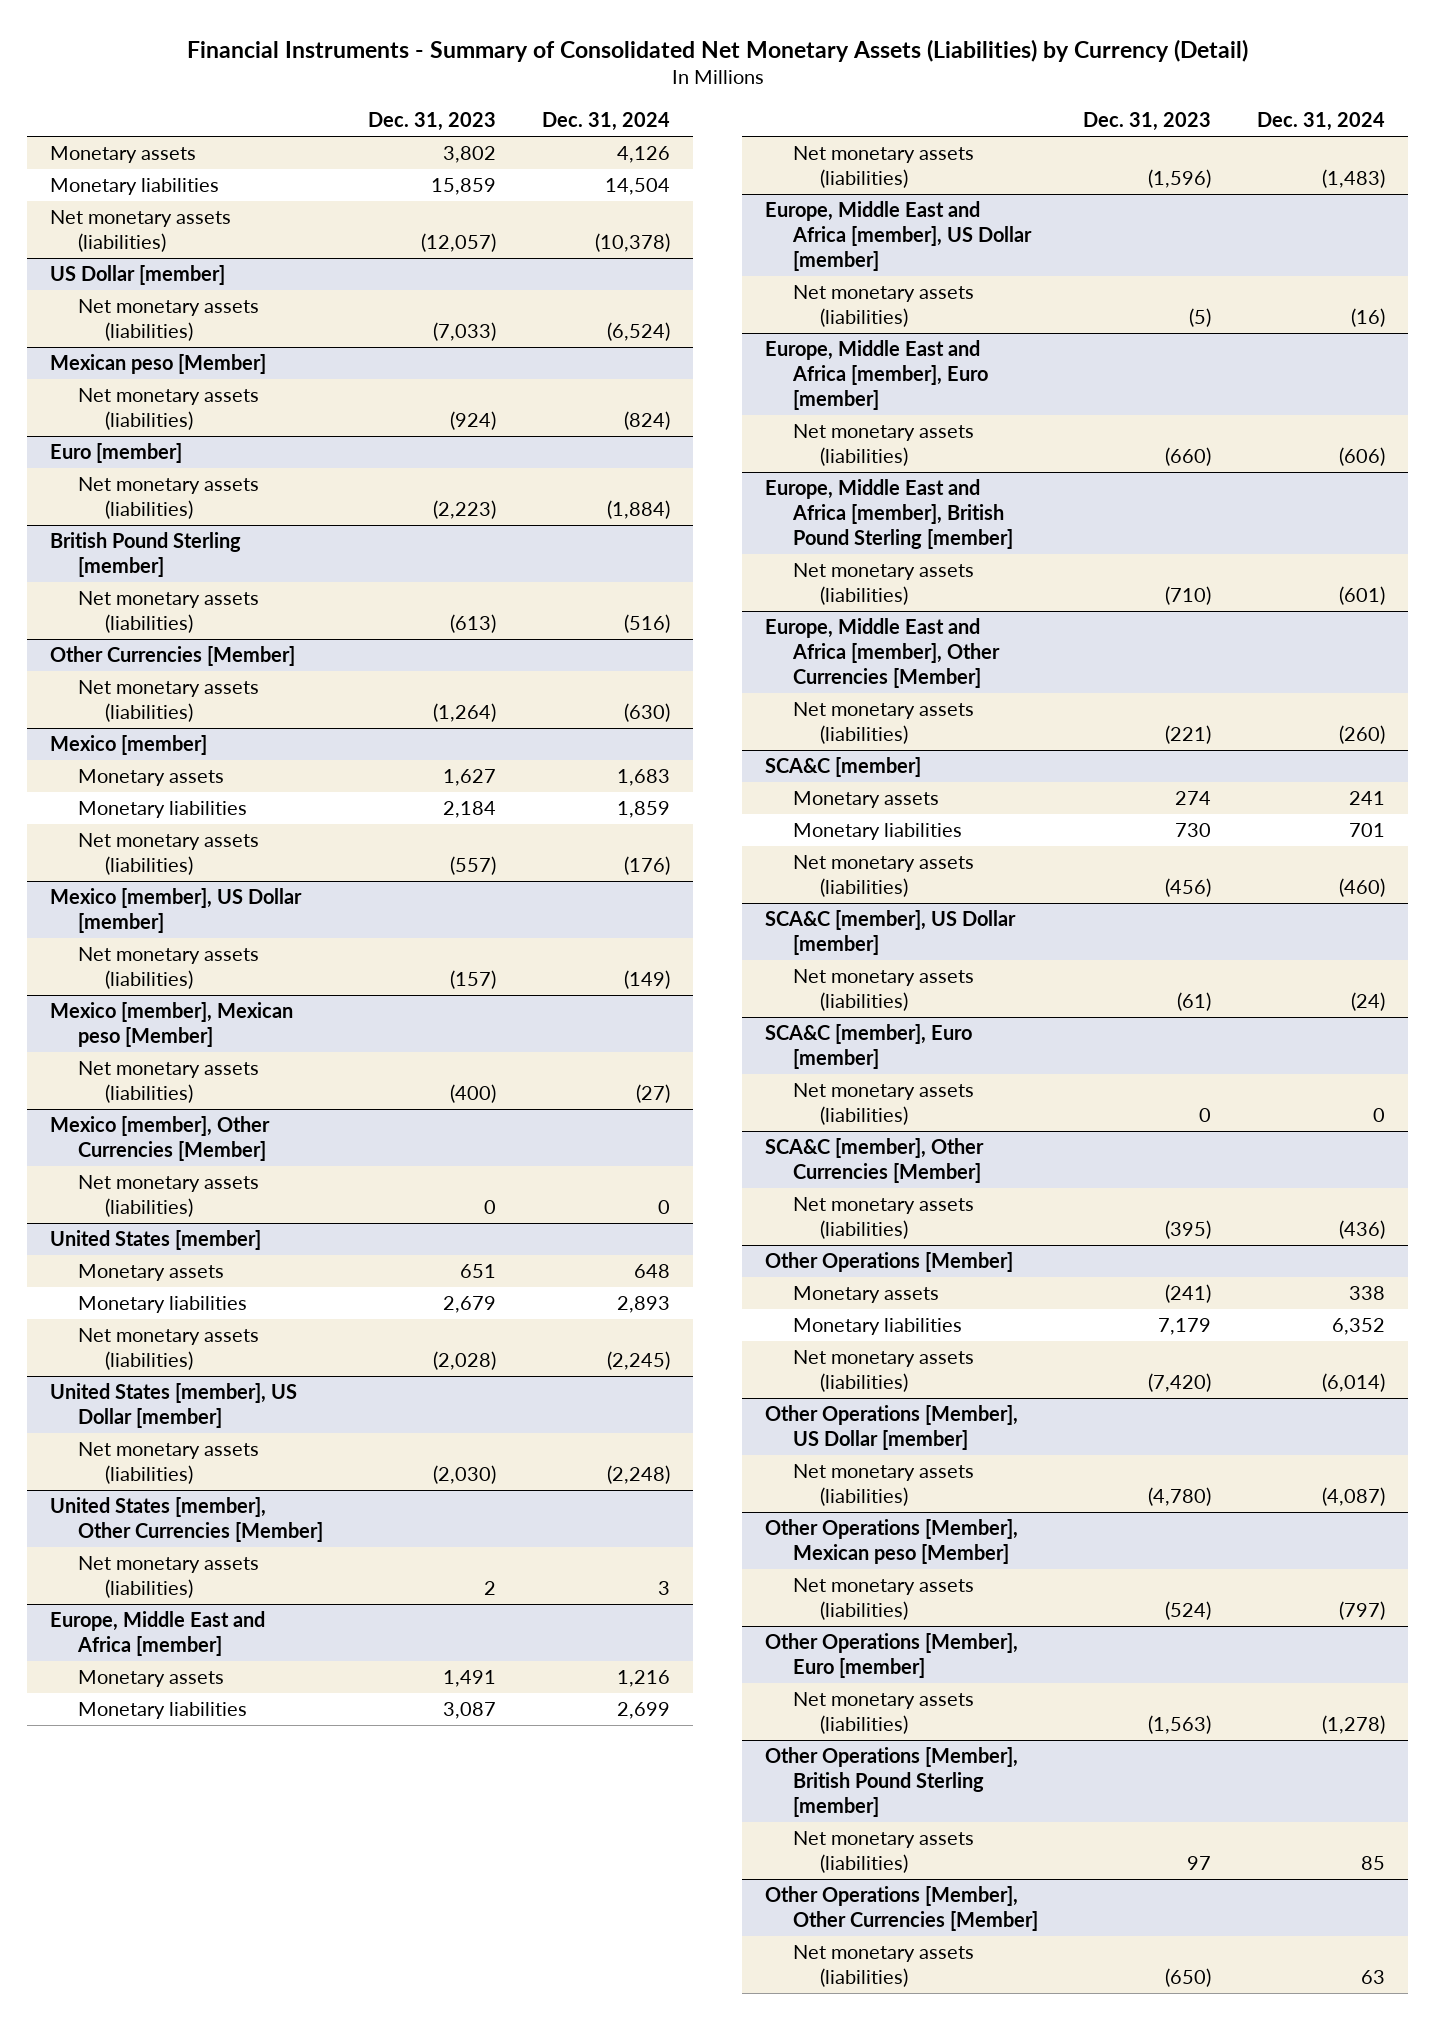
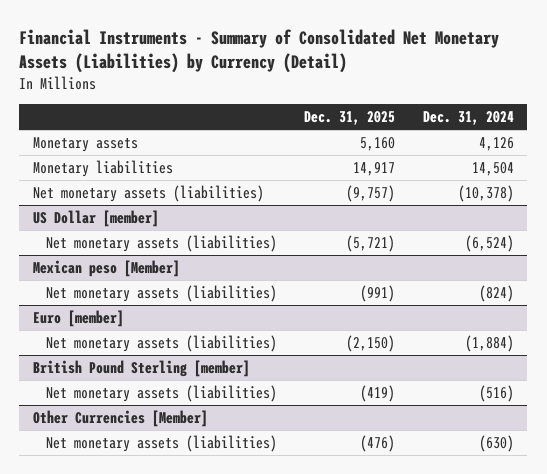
- | Dec. 31, 2023 | Dec. 31, 2024
+ | Dec. 31, 2025 | Dec. 31, 2024
- Mexico [member]
- Monetary assets | 1,627 | 1,683
- Monetary liabilities | 2,184 | 1,859
- Net monetary assets (liabilities) | (557) | (176)
- Mexico [member], US Dollar [member]
- Net monetary assets (liabilities) | (157) | (149)
- Mexico [member], Mexican peso [Member]
- Net monetary assets (liabilities) | (400) | (27)
- Mexico [member], Other Currencies [Member]
- Net monetary assets (liabilities) | 0 | 0
- United States [member]
- Monetary assets | 651 | 648
- Monetary liabilities | 2,679 | 2,893
- Net monetary assets (liabilities) | (2,028) | (2,245)
- United States [member], US Dollar [member]
- Net monetary assets (liabilities) | (2,030) | (2,248)
- United States [member], Other Currencies [Member]
- Net monetary assets (liabilities) | 2 | 3
- Europe, Middle East and Africa [member]
- Monetary assets | 1,491 | 1,216
- Monetary liabilities | 3,087 | 2,699
- Net monetary assets (liabilities) | (1,596) | (1,483)
- Europe, Middle East and Africa [member], US Dollar [member]
- Net monetary assets (liabilities) | (5) | (16)
- Europe, Middle East and Africa [member], Euro [member]
- Net monetary assets (liabilities) | (660) | (606)
- Europe, Middle East and Africa [member], British Pound Sterling [member]
- Net monetary assets (liabilities) | (710) | (601)
- Europe, Middle East and Africa [member], Other Currencies [Member]
- Net monetary assets (liabilities) | (221) | (260)
- SCA&C [member]
- Monetary assets | 274 | 241
- Monetary liabilities | 730 | 701
- Net monetary assets (liabilities) | (456) | (460)
- SCA&C [member], US Dollar [member]
- Net monetary assets (liabilities) | (61) | (24)
- SCA&C [member], Euro [member]
- Net monetary assets (liabilities) | 0 | 0
- SCA&C [member], Other Currencies [Member]
- Net monetary assets (liabilities) | (395) | (436)
- Other Operations [Member]
- Monetary assets | (241) | 338
- Monetary liabilities | 7,179 | 6,352
- Net monetary assets (liabilities) | (7,420) | (6,014)
- Other Operations [Member], US Dollar [member]
- Net monetary assets (liabilities) | (4,780) | (4,087)
- Other Operations [Member], Mexican peso [Member]
- Net monetary assets (liabilities) | (524) | (797)
- Other Operations [Member], Euro [member]
- Net monetary assets (liabilities) | (1,563) | (1,278)
- Other Operations [Member], British Pound Sterling [member]
- Net monetary assets (liabilities) | 97 | 85
- Other Operations [Member], Other Currencies [Member]
- Net monetary assets (liabilities) | (650) | 63

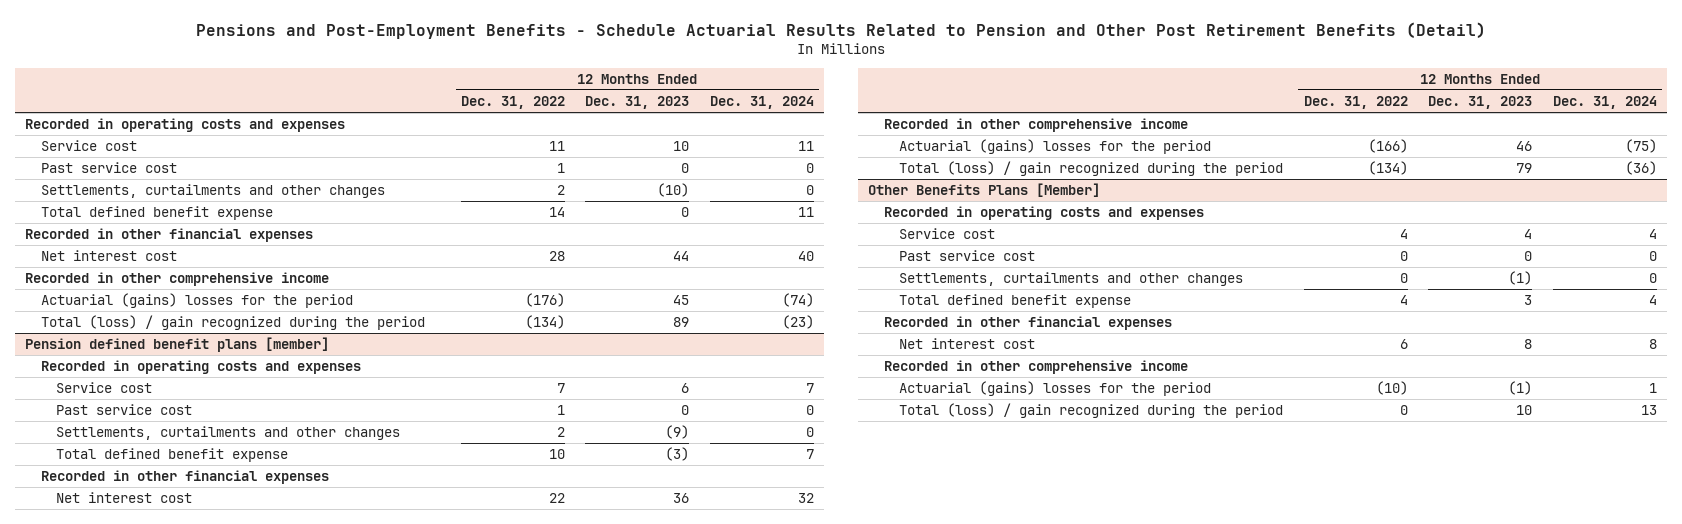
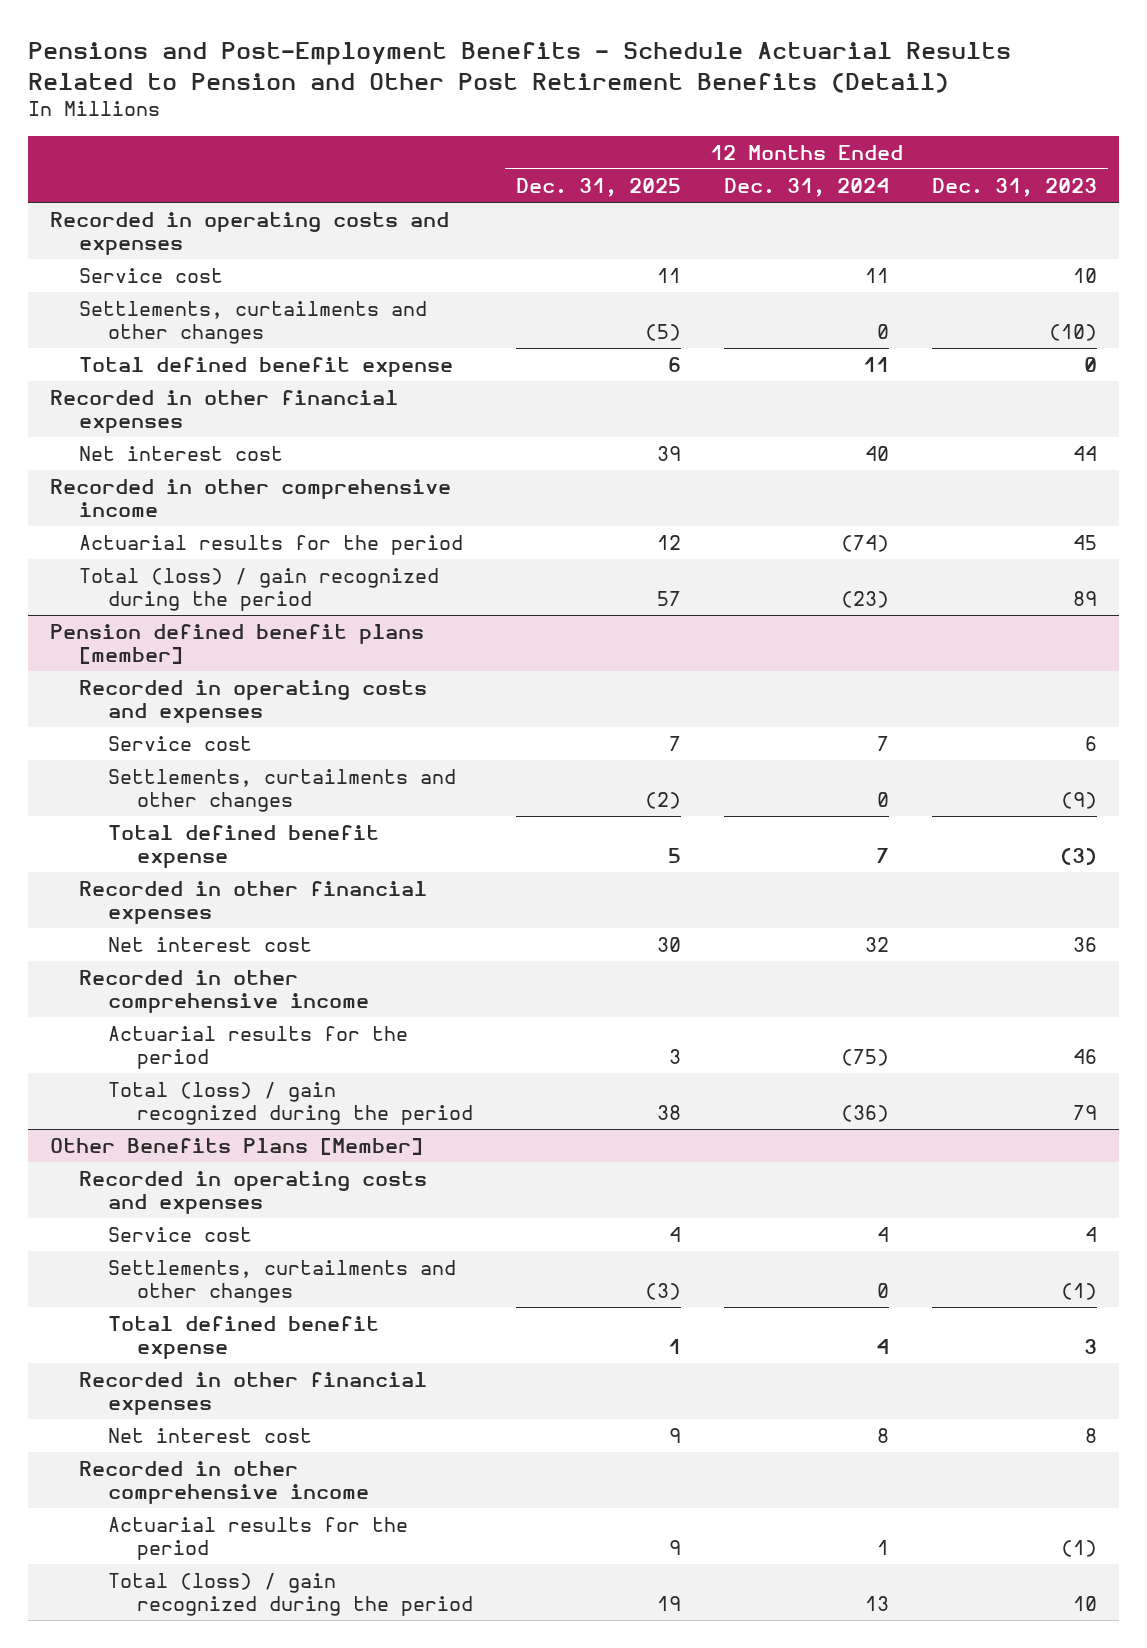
- | 12 Months Ended Dec. 31, 2022 | 12 Months Ended Dec. 31, 2023 | 12 Months Ended Dec. 31, 2024
+ | 12 Months Ended Dec. 31, 2025 | 12 Months Ended Dec. 31, 2024 | 12 Months Ended Dec. 31, 2023
- Past service cost | 1 | 0 | 0
- Actuarial (gains) losses for the period | (176) | 45 | (74)
+ Actuarial results for the period | 12 | (74) | 45
@ Pension defined benefit plans [member]
- Past service cost | 1 | 0 | 0
- Actuarial (gains) losses for the period | (166) | 46 | (75)
+ Actuarial results for the period | 3 | (75) | 46
@ Other Benefits Plans [Member]
- Past service cost | 0 | 0 | 0
- Actuarial (gains) losses for the period | (10) | (1) | 1
+ Actuarial results for the period | 9 | 1 | (1)

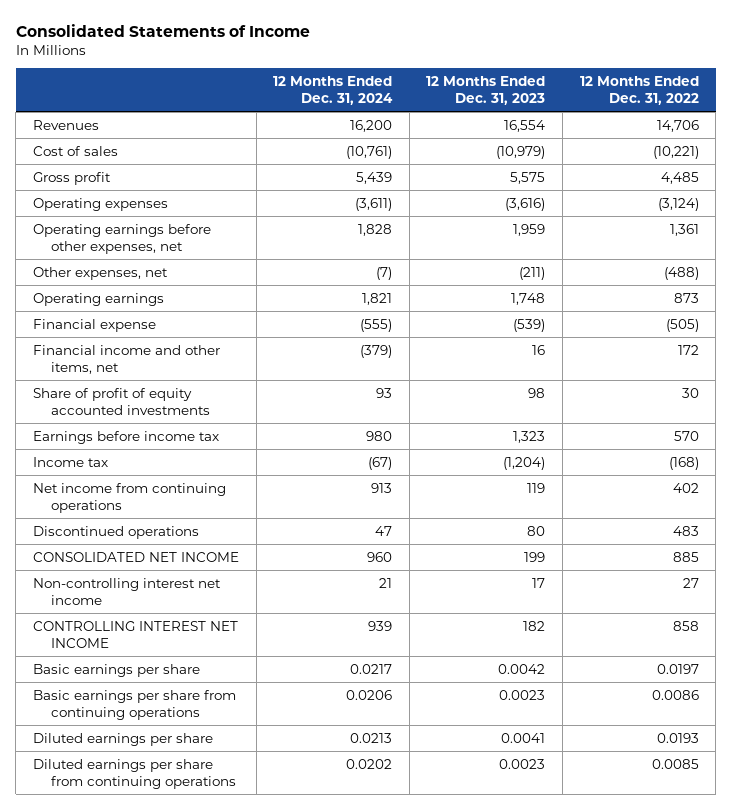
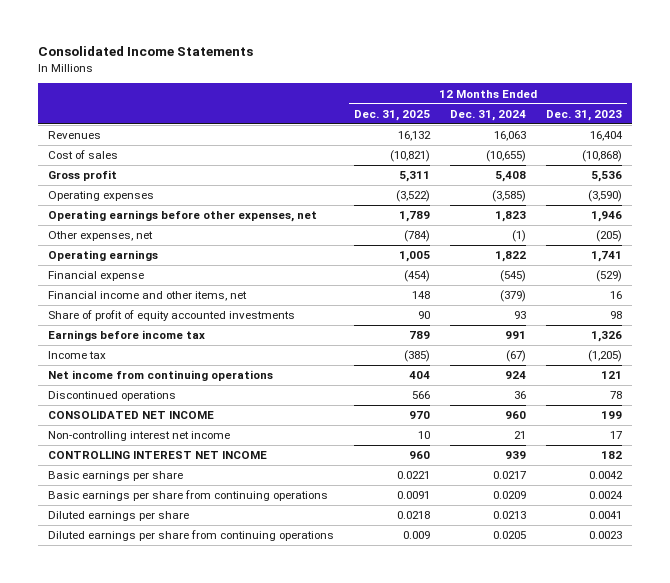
- Consolidated Statements of Income
+ Consolidated Income Statements
- | 12 Months Ended Dec. 31, 2024 | 12 Months Ended Dec. 31, 2023 | 12 Months Ended Dec. 31, 2022
+ | 12 Months Ended Dec. 31, 2025 | 12 Months Ended Dec. 31, 2024 | 12 Months Ended Dec. 31, 2023
- Revenues | 16,200 | 16,554 | 14,706
- Cost of sales | (10,761) | (10,979) | (10,221)
- Gross profit | 5,439 | 5,575 | 4,485
- Operating expenses | (3,611) | (3,616) | (3,124)
- Operating earnings before other expenses, net | 1,828 | 1,959 | 1,361
- Other expenses, net | (7) | (211) | (488)
- Operating earnings | 1,821 | 1,748 | 873
- Financial expense | (555) | (539) | (505)
+ Revenues | 16,132 | 16,063 | 16,404
+ Cost of sales | (10,821) | (10,655) | (10,868)
+ Gross profit | 5,311 | 5,408 | 5,536
+ Operating expenses | (3,522) | (3,585) | (3,590)
+ Operating earnings before other expenses, net | 1,789 | 1,823 | 1,946
+ Other expenses, net | (784) | (1) | (205)
+ Operating earnings | 1,005 | 1,822 | 1,741
+ Financial expense | (454) | (545) | (529)
- Earnings before income tax | 980 | 1,323 | 570
- Income tax | (67) | (1,204) | (168)
- Net income from continuing operations | 913 | 119 | 402
- Discontinued operations | 47 | 80 | 483
+ Earnings before income tax | 789 | 991 | 1,326
+ Income tax | (385) | (67) | (1,205)
+ Net income from continuing operations | 404 | 924 | 121
+ Discontinued operations | 566 | 36 | 78
- Basic earnings per share from continuing operations | 0.0206 | 0.0023 | 0.0086
+ Basic earnings per share from continuing operations | 0.0091 | 0.0209 | 0.0024
- Diluted earnings per share from continuing operations | 0.0202 | 0.0023 | 0.0085
+ Diluted earnings per share from continuing operations | 0.009 | 0.0205 | 0.0023

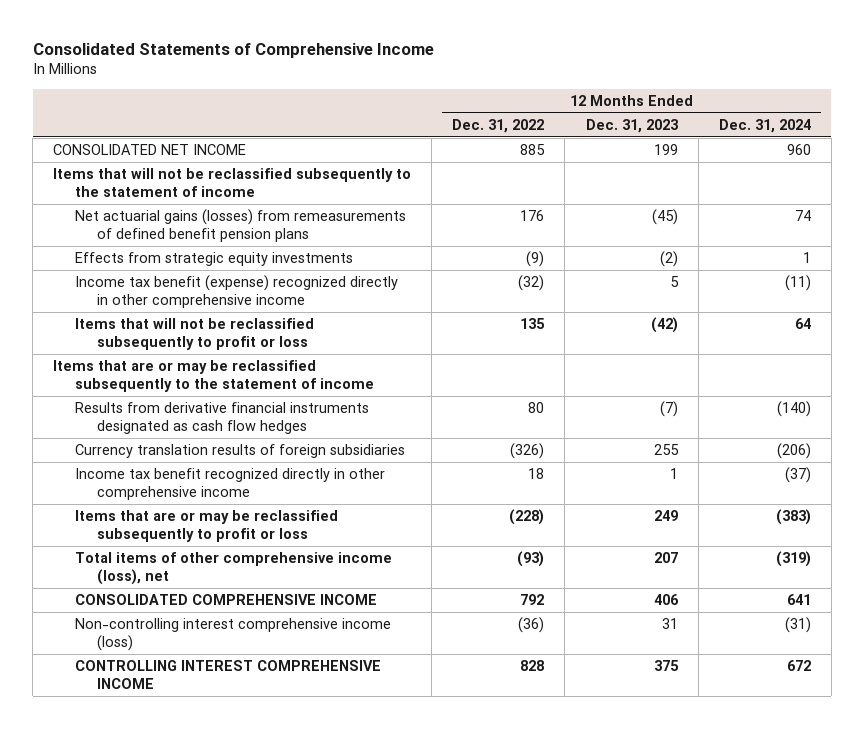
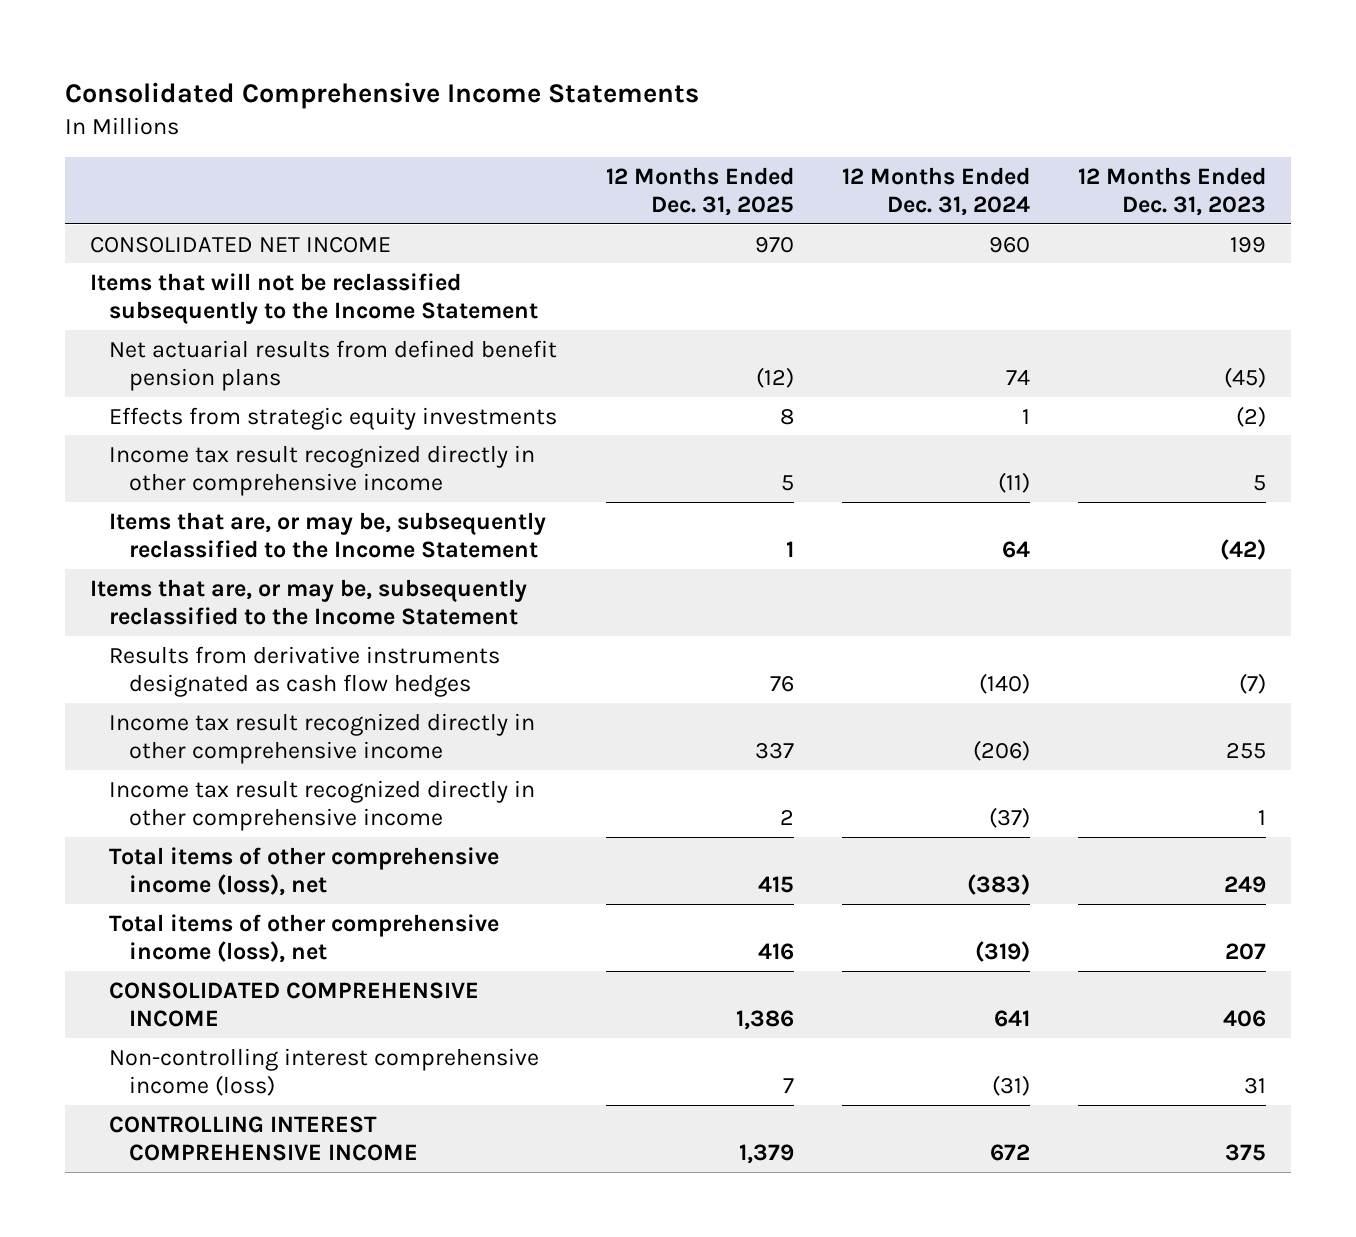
- Consolidated Statements of Comprehensive Income
+ Consolidated Comprehensive Income Statements
- | 12 Months Ended Dec. 31, 2022 | 12 Months Ended Dec. 31, 2023 | 12 Months Ended Dec. 31, 2024
+ | 12 Months Ended Dec. 31, 2025 | 12 Months Ended Dec. 31, 2024 | 12 Months Ended Dec. 31, 2023
- Items that will not be reclassified subsequently to the statement of income
- Net actuarial gains (losses) from remeasurements of defined benefit pension plans | 176 | (45) | 74
+ Items that will not be reclassified subsequently to the Income Statement
+ Net actuarial results from defined benefit pension plans | (12) | 74 | (45)
- Income tax benefit (expense) recognized directly in other comprehensive income | (32) | 5 | (11)
- Items that will not be reclassified subsequently to profit or loss | 135 | (42) | 64
- Items that are or may be reclassified subsequently to the statement of income
- Results from derivative financial instruments designated as cash flow hedges | 80 | (7) | (140)
- Currency translation results of foreign subsidiaries | (326) | 255 | (206)
- Income tax benefit recognized directly in other comprehensive income | 18 | 1 | (37)
- Items that are or may be reclassified subsequently to profit or loss | (228) | 249 | (383)
+ Income tax result recognized directly in other comprehensive income | 5 | (11) | 5
+ Items that are, or may be, subsequently reclassified to the Income Statement | 1 | 64 | (42)
+ Items that are, or may be, subsequently reclassified to the Income Statement
+ Results from derivative instruments designated as cash flow hedges | 76 | (140) | (7)
+ Income tax result recognized directly in other comprehensive income | 337 | (206) | 255
+ Income tax result recognized directly in other comprehensive income | 2 | (37) | 1
+ Total items of other comprehensive income (loss), net | 415 | (383) | 249

